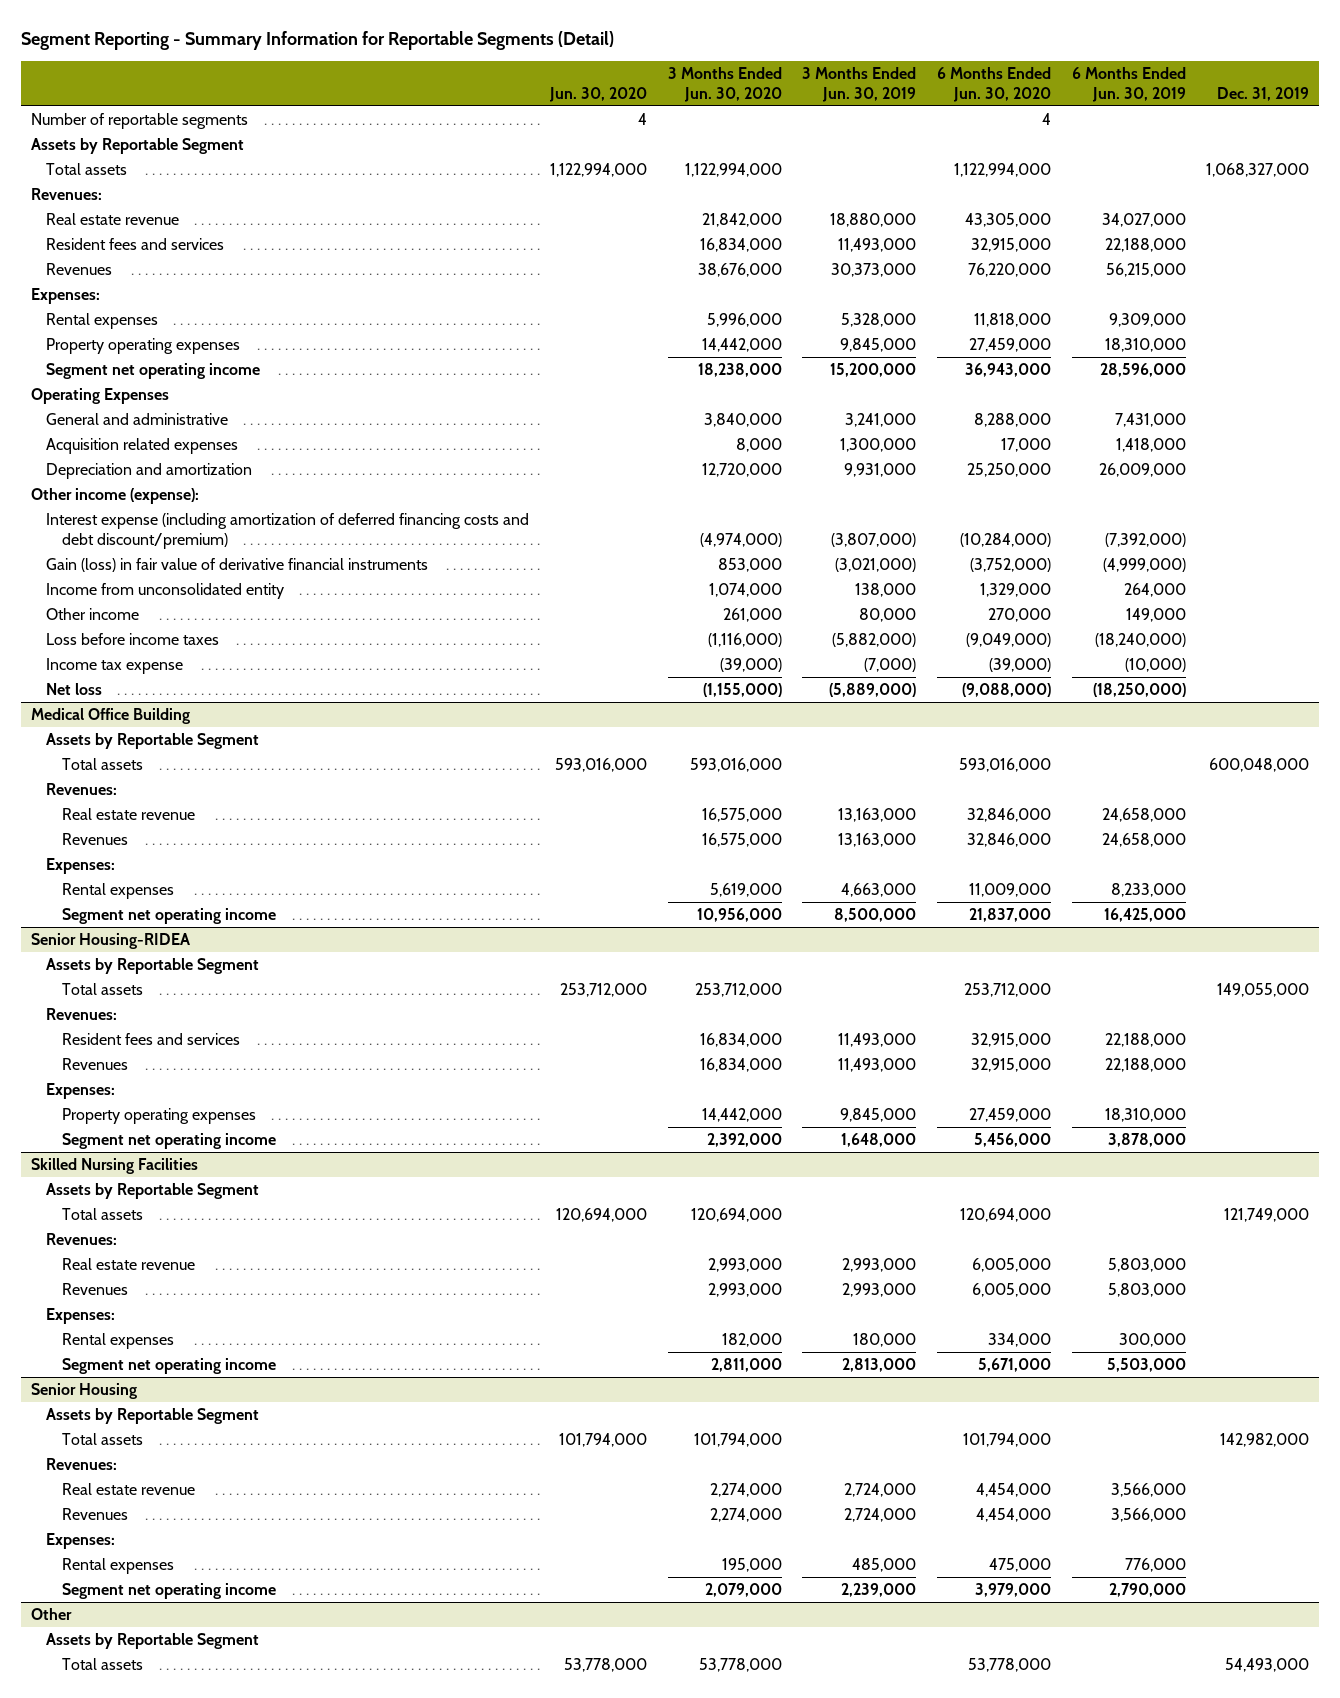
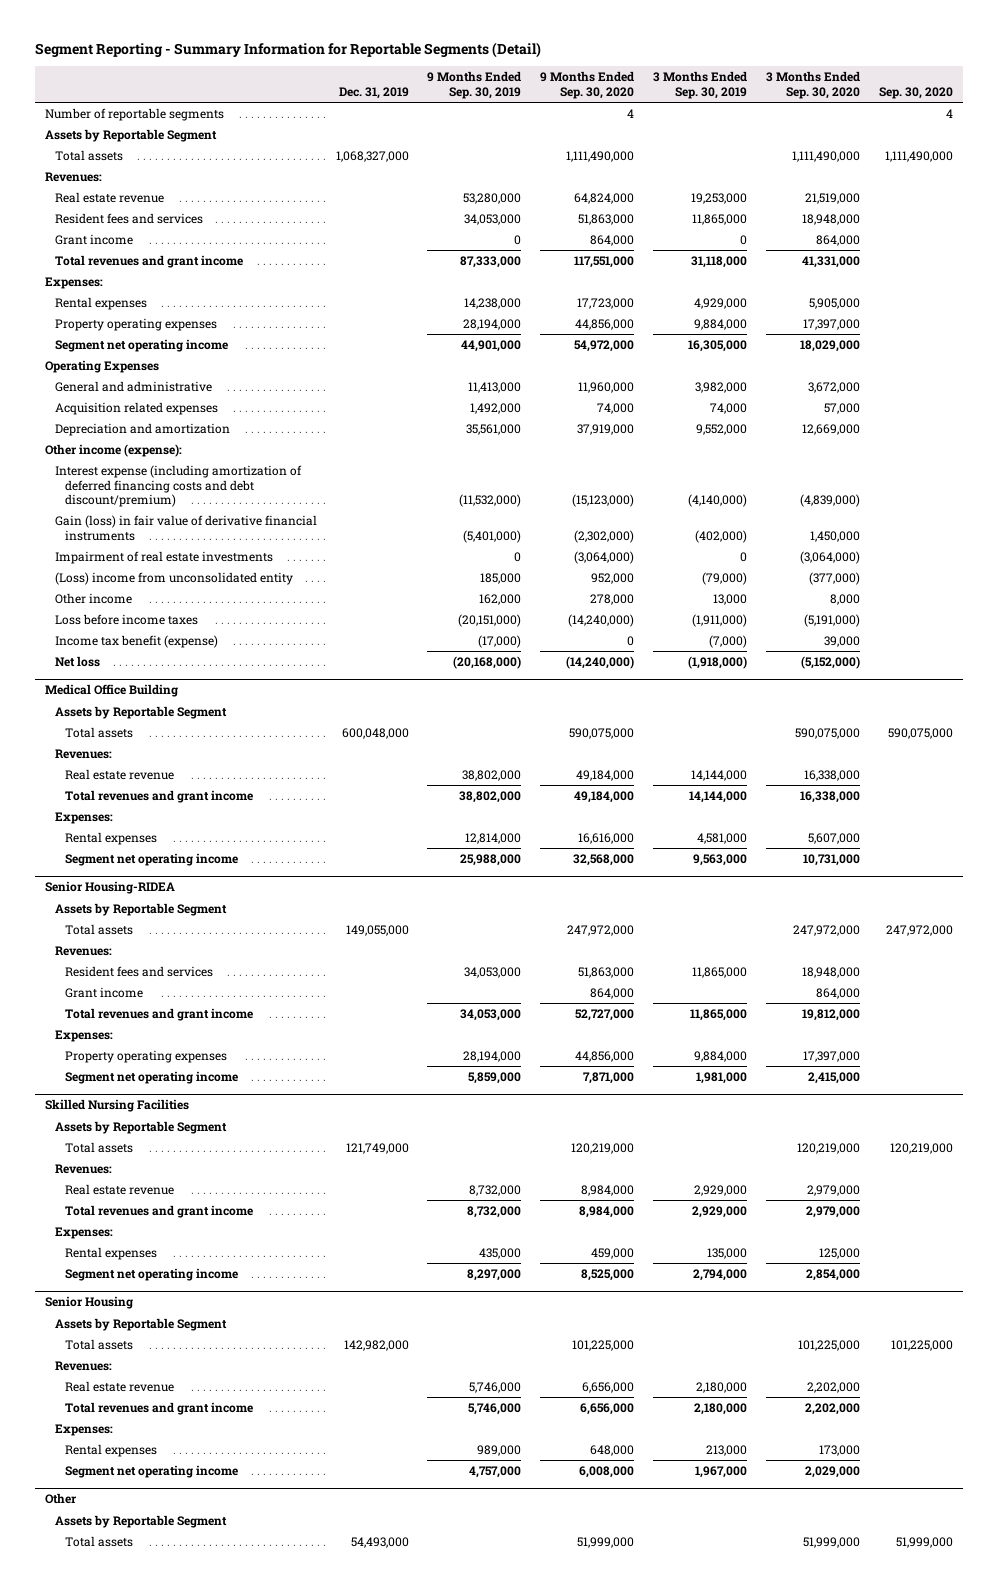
- | Jun. 30, 2020 | 3 Months Ended Jun. 30, 2020 | 3 Months Ended Jun. 30, 2019 | 6 Months Ended Jun. 30, 2020 | 6 Months Ended Jun. 30, 2019 | Dec. 31, 2019
+ | Dec. 31, 2019 | 9 Months Ended Sep. 30, 2019 | 9 Months Ended Sep. 30, 2020 | 3 Months Ended Sep. 30, 2019 | 3 Months Ended Sep. 30, 2020 | Sep. 30, 2020
- Revenues | | 38,676,000 | 30,373,000 | 76,220,000 | 56,215,000 |
+ Grant income | | 0 | 864,000 | 0 | 864,000 |
+ Total revenues and grant income | | 87,333,000 | 117,551,000 | 31,118,000 | 41,331,000 |
- Income from unconsolidated entity | | 1,074,000 | 138,000 | 1,329,000 | 264,000 |
+ Impairment of real estate investments | | 0 | (3,064,000) | 0 | (3,064,000) |
+ (Loss) income from unconsolidated entity | | 185,000 | 952,000 | (79,000) | (377,000) |
- Income tax expense | | (39,000) | (7,000) | (39,000) | (10,000) |
+ Income tax benefit (expense) | | (17,000) | 0 | (7,000) | 39,000 |
@ Medical Office Building
- Revenues | | 16,575,000 | 13,163,000 | 32,846,000 | 24,658,000 |
+ Total revenues and grant income | | 38,802,000 | 49,184,000 | 14,144,000 | 16,338,000 |
@ Senior Housing-RIDEA
- Revenues | | 16,834,000 | 11,493,000 | 32,915,000 | 22,188,000 |
+ Grant income | | | 864,000 | | 864,000 |
+ Total revenues and grant income | | 34,053,000 | 52,727,000 | 11,865,000 | 19,812,000 |
@ Skilled Nursing Facilities
- Revenues | | 2,993,000 | 2,993,000 | 6,005,000 | 5,803,000 |
+ Total revenues and grant income | | 8,732,000 | 8,984,000 | 2,929,000 | 2,979,000 |
@ Senior Housing
- Revenues | | 2,274,000 | 2,724,000 | 4,454,000 | 3,566,000 |
+ Total revenues and grant income | | 5,746,000 | 6,656,000 | 2,180,000 | 2,202,000 |

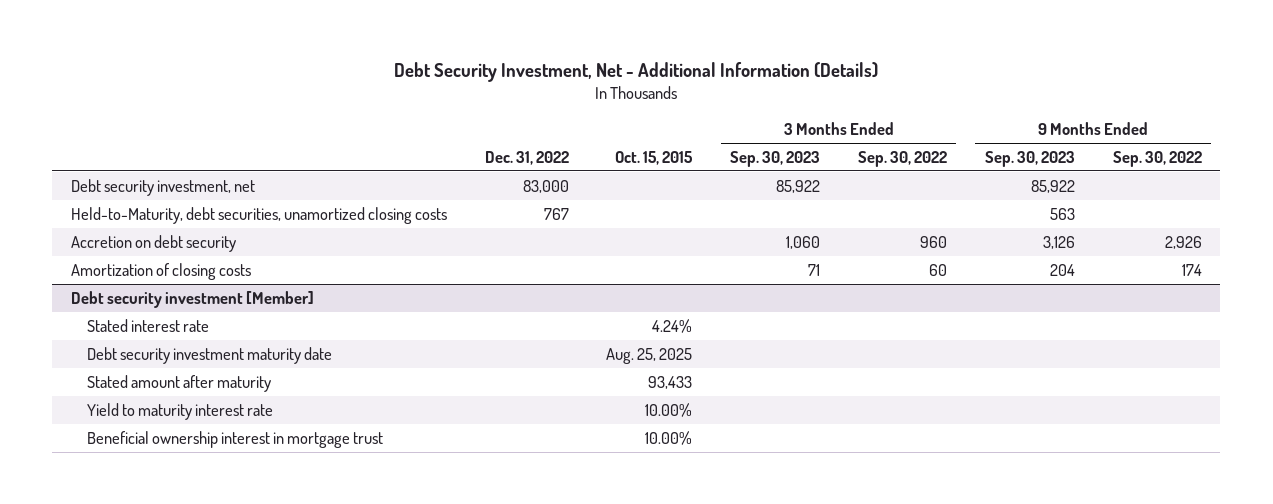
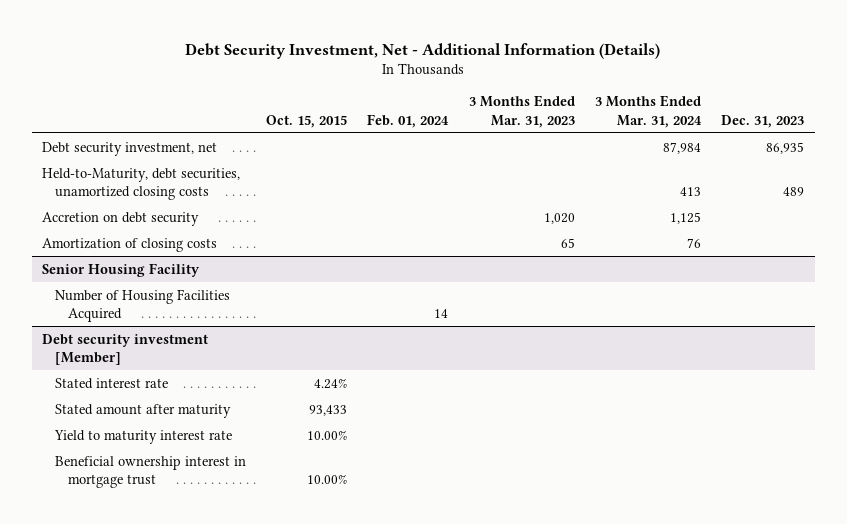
- | Dec. 31, 2022 | Oct. 15, 2015 | 3 Months Ended Sep. 30, 2023 | 3 Months Ended Sep. 30, 2022 | 9 Months Ended Sep. 30, 2023 | 9 Months Ended Sep. 30, 2022
+ | Oct. 15, 2015 | Feb. 01, 2024 | 3 Months Ended Mar. 31, 2023 | 3 Months Ended Mar. 31, 2024 | Dec. 31, 2023
+ Senior Housing Facility
+ Number of Housing Facilities Acquired | | 14 | | |
@ Debt security investment [Member]
- Debt security investment maturity date | | Aug. 25, 2025 | | | |

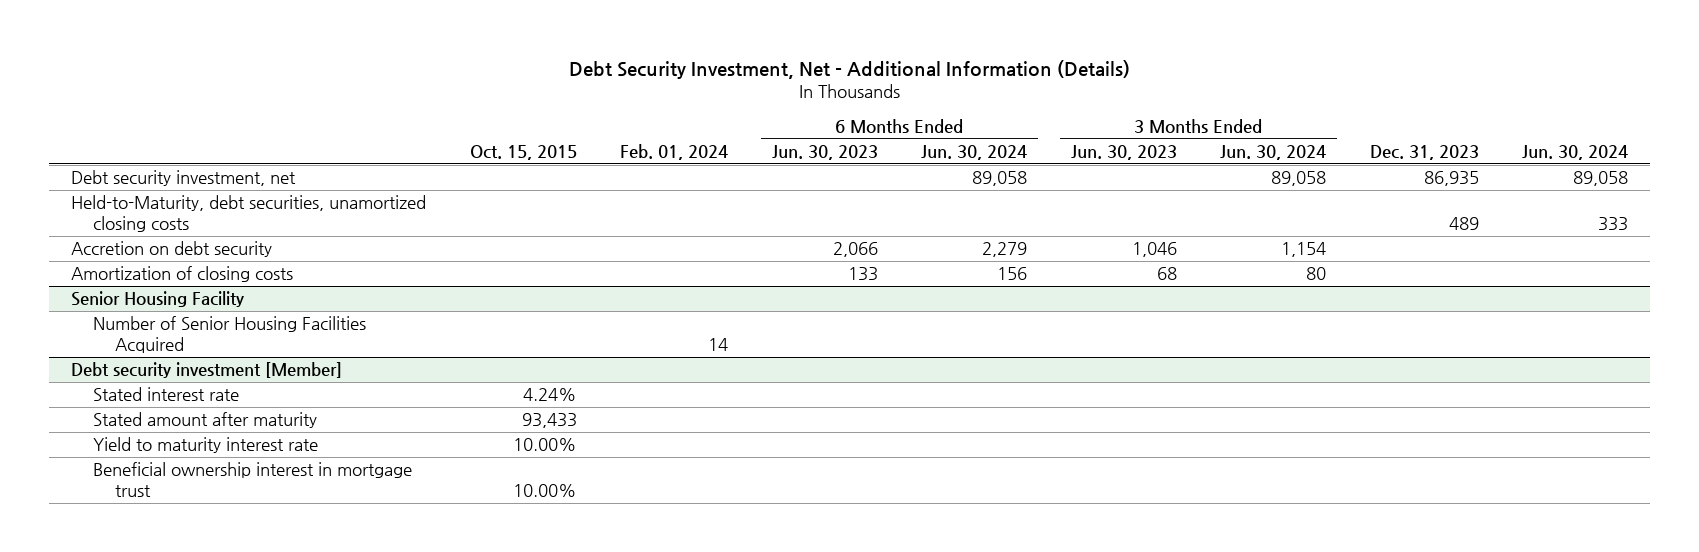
- | Oct. 15, 2015 | Feb. 01, 2024 | 3 Months Ended Mar. 31, 2023 | 3 Months Ended Mar. 31, 2024 | Dec. 31, 2023
+ | Oct. 15, 2015 | Feb. 01, 2024 | 6 Months Ended Jun. 30, 2023 | 6 Months Ended Jun. 30, 2024 | 3 Months Ended Jun. 30, 2023 | 3 Months Ended Jun. 30, 2024 | Dec. 31, 2023 | Jun. 30, 2024
@ Senior Housing Facility
- Number of Housing Facilities Acquired | | 14 | | |
+ Number of Senior Housing Facilities Acquired | | 14 | | | | | |

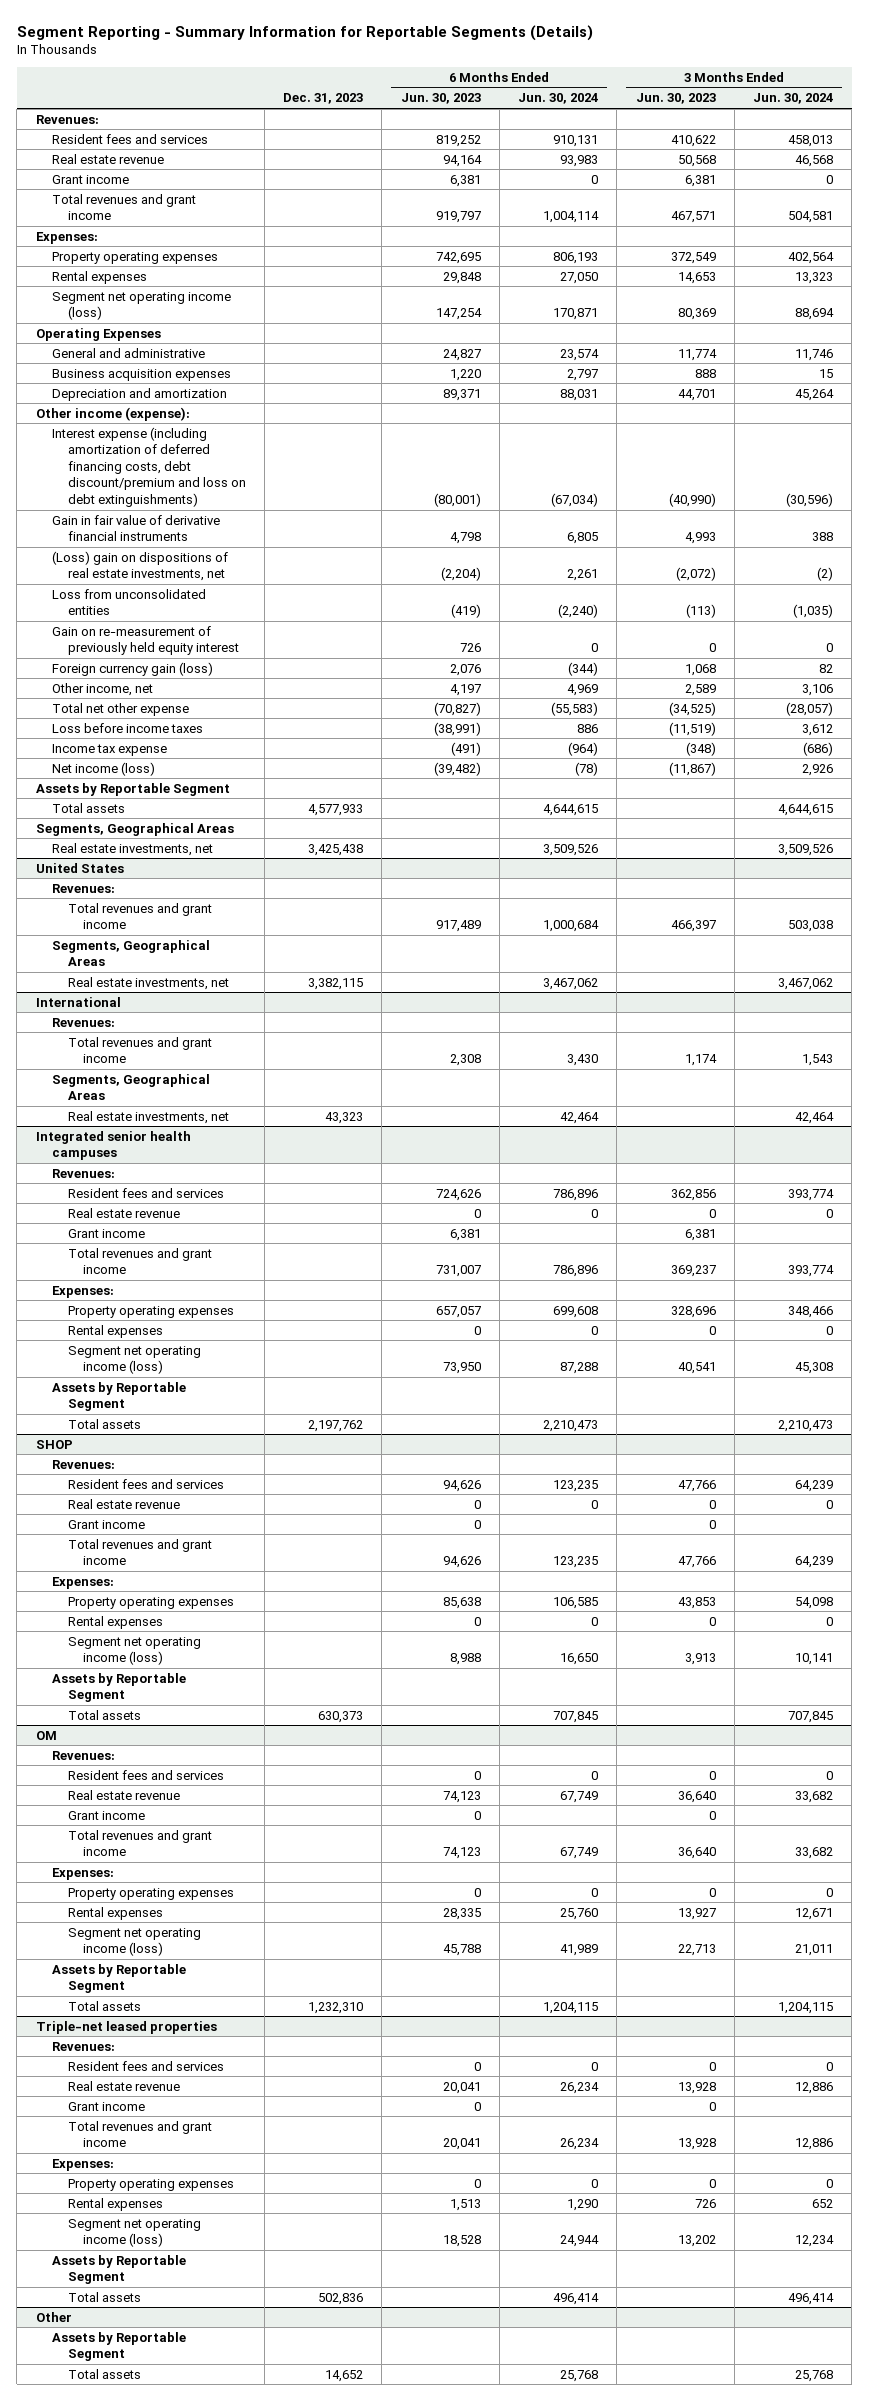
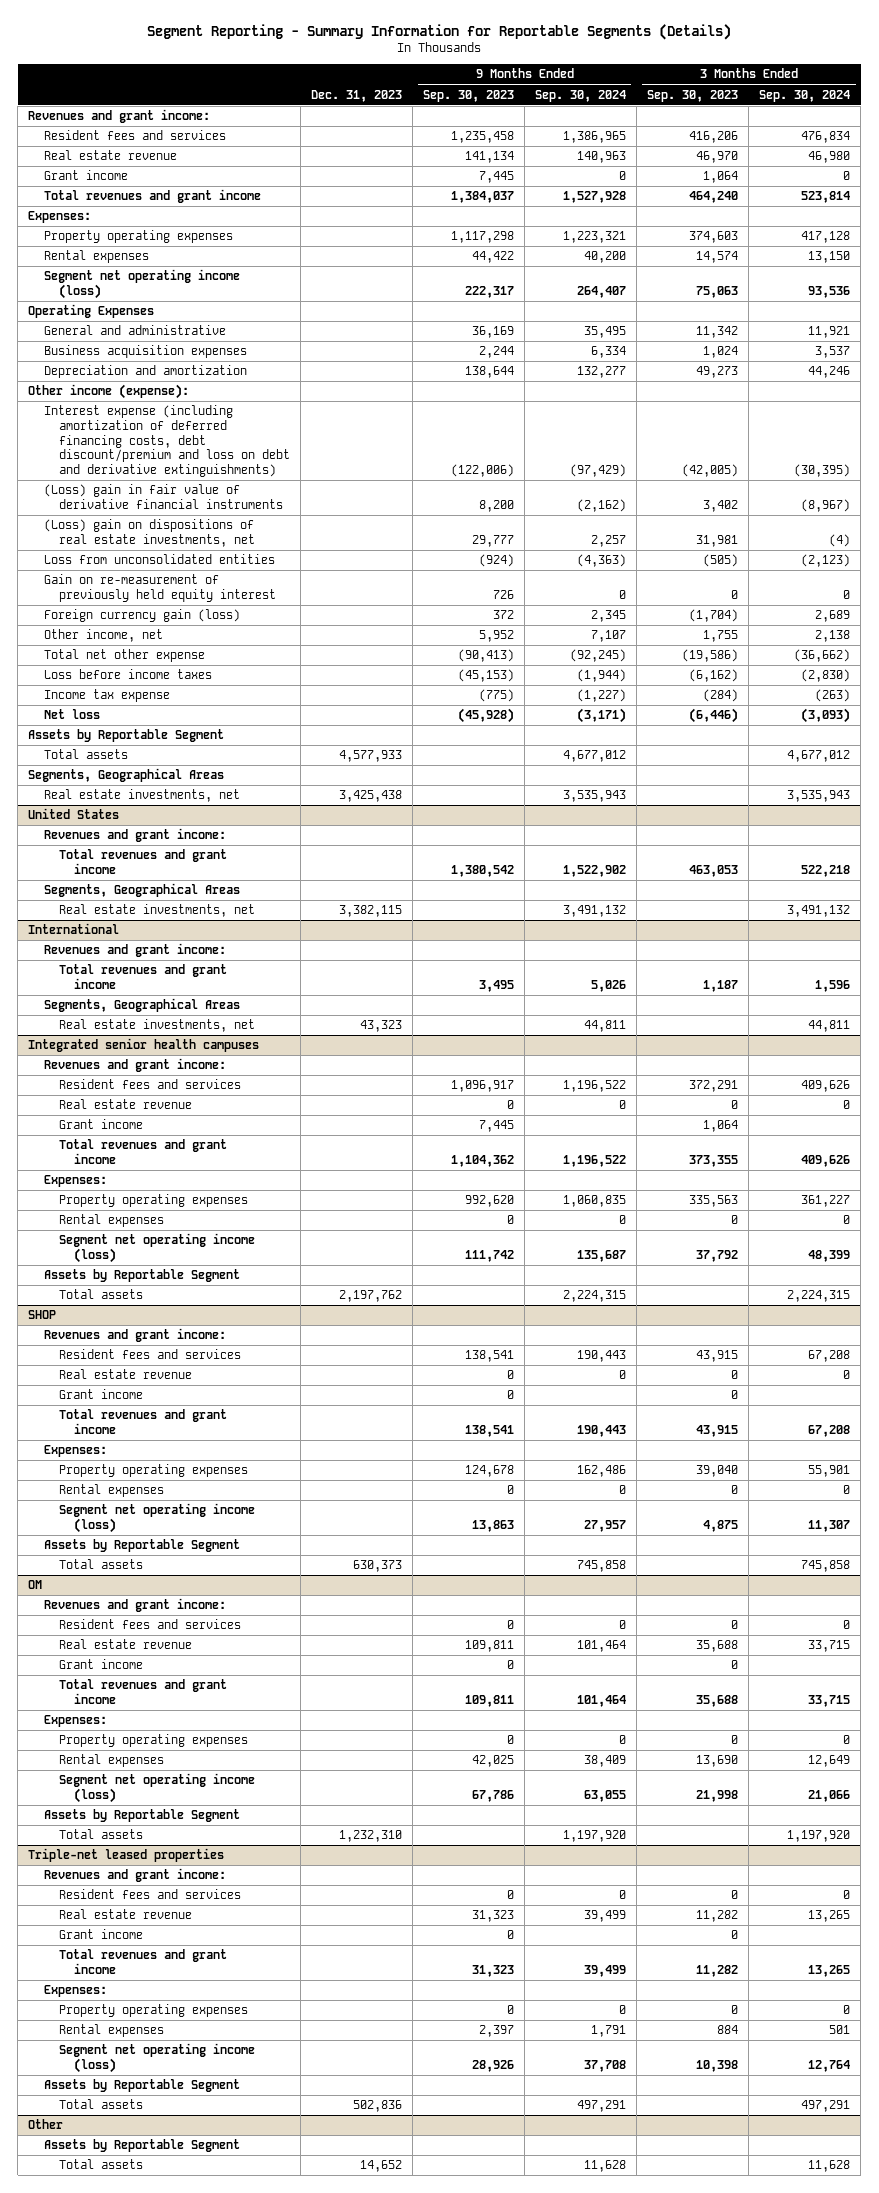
- | Dec. 31, 2023 | 6 Months Ended Jun. 30, 2023 | 6 Months Ended Jun. 30, 2024 | 3 Months Ended Jun. 30, 2023 | 3 Months Ended Jun. 30, 2024
+ | Dec. 31, 2023 | 9 Months Ended Sep. 30, 2023 | 9 Months Ended Sep. 30, 2024 | 3 Months Ended Sep. 30, 2023 | 3 Months Ended Sep. 30, 2024
- Revenues:
+ Revenues and grant income:
- Interest expense (including amortization of deferred financing costs, debt discount/premium and loss on debt extinguishments) | | (80,001) | (67,034) | (40,990) | (30,596)
- Gain in fair value of derivative financial instruments | | 4,798 | 6,805 | 4,993 | 388
+ Interest expense (including amortization of deferred financing costs, debt discount/premium and loss on debt and derivative extinguishments) | | (122,006) | (97,429) | (42,005) | (30,395)
+ (Loss) gain in fair value of derivative financial instruments | | 8,200 | (2,162) | 3,402 | (8,967)
- Net income (loss) | | (39,482) | (78) | (11,867) | 2,926
+ Net loss | | (45,928) | (3,171) | (6,446) | (3,093)
@ United States
- Revenues:
+ Revenues and grant income:
@ International
- Revenues:
+ Revenues and grant income:
@ Integrated senior health campuses
- Revenues:
+ Revenues and grant income:
@ SHOP
- Revenues:
+ Revenues and grant income:
@ OM
- Revenues:
+ Revenues and grant income:
@ Triple-net leased properties
- Revenues:
+ Revenues and grant income:

